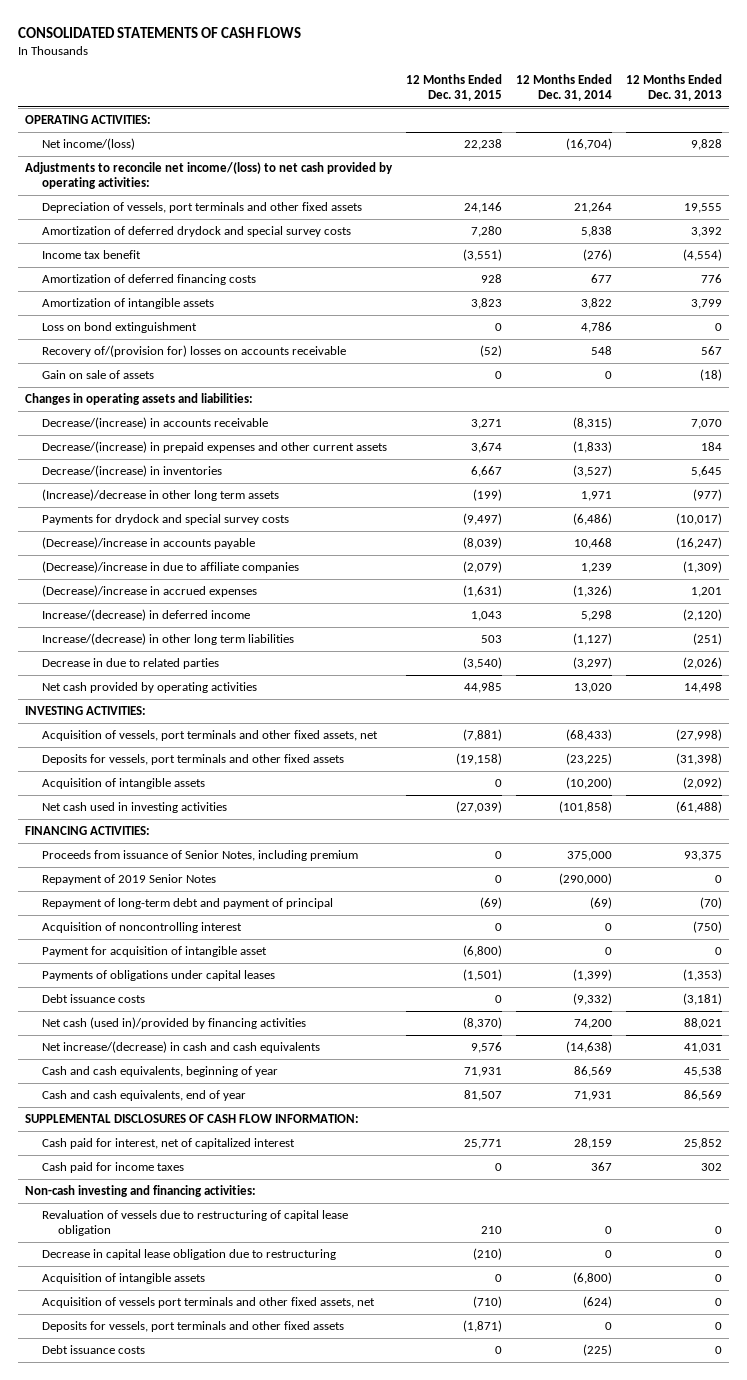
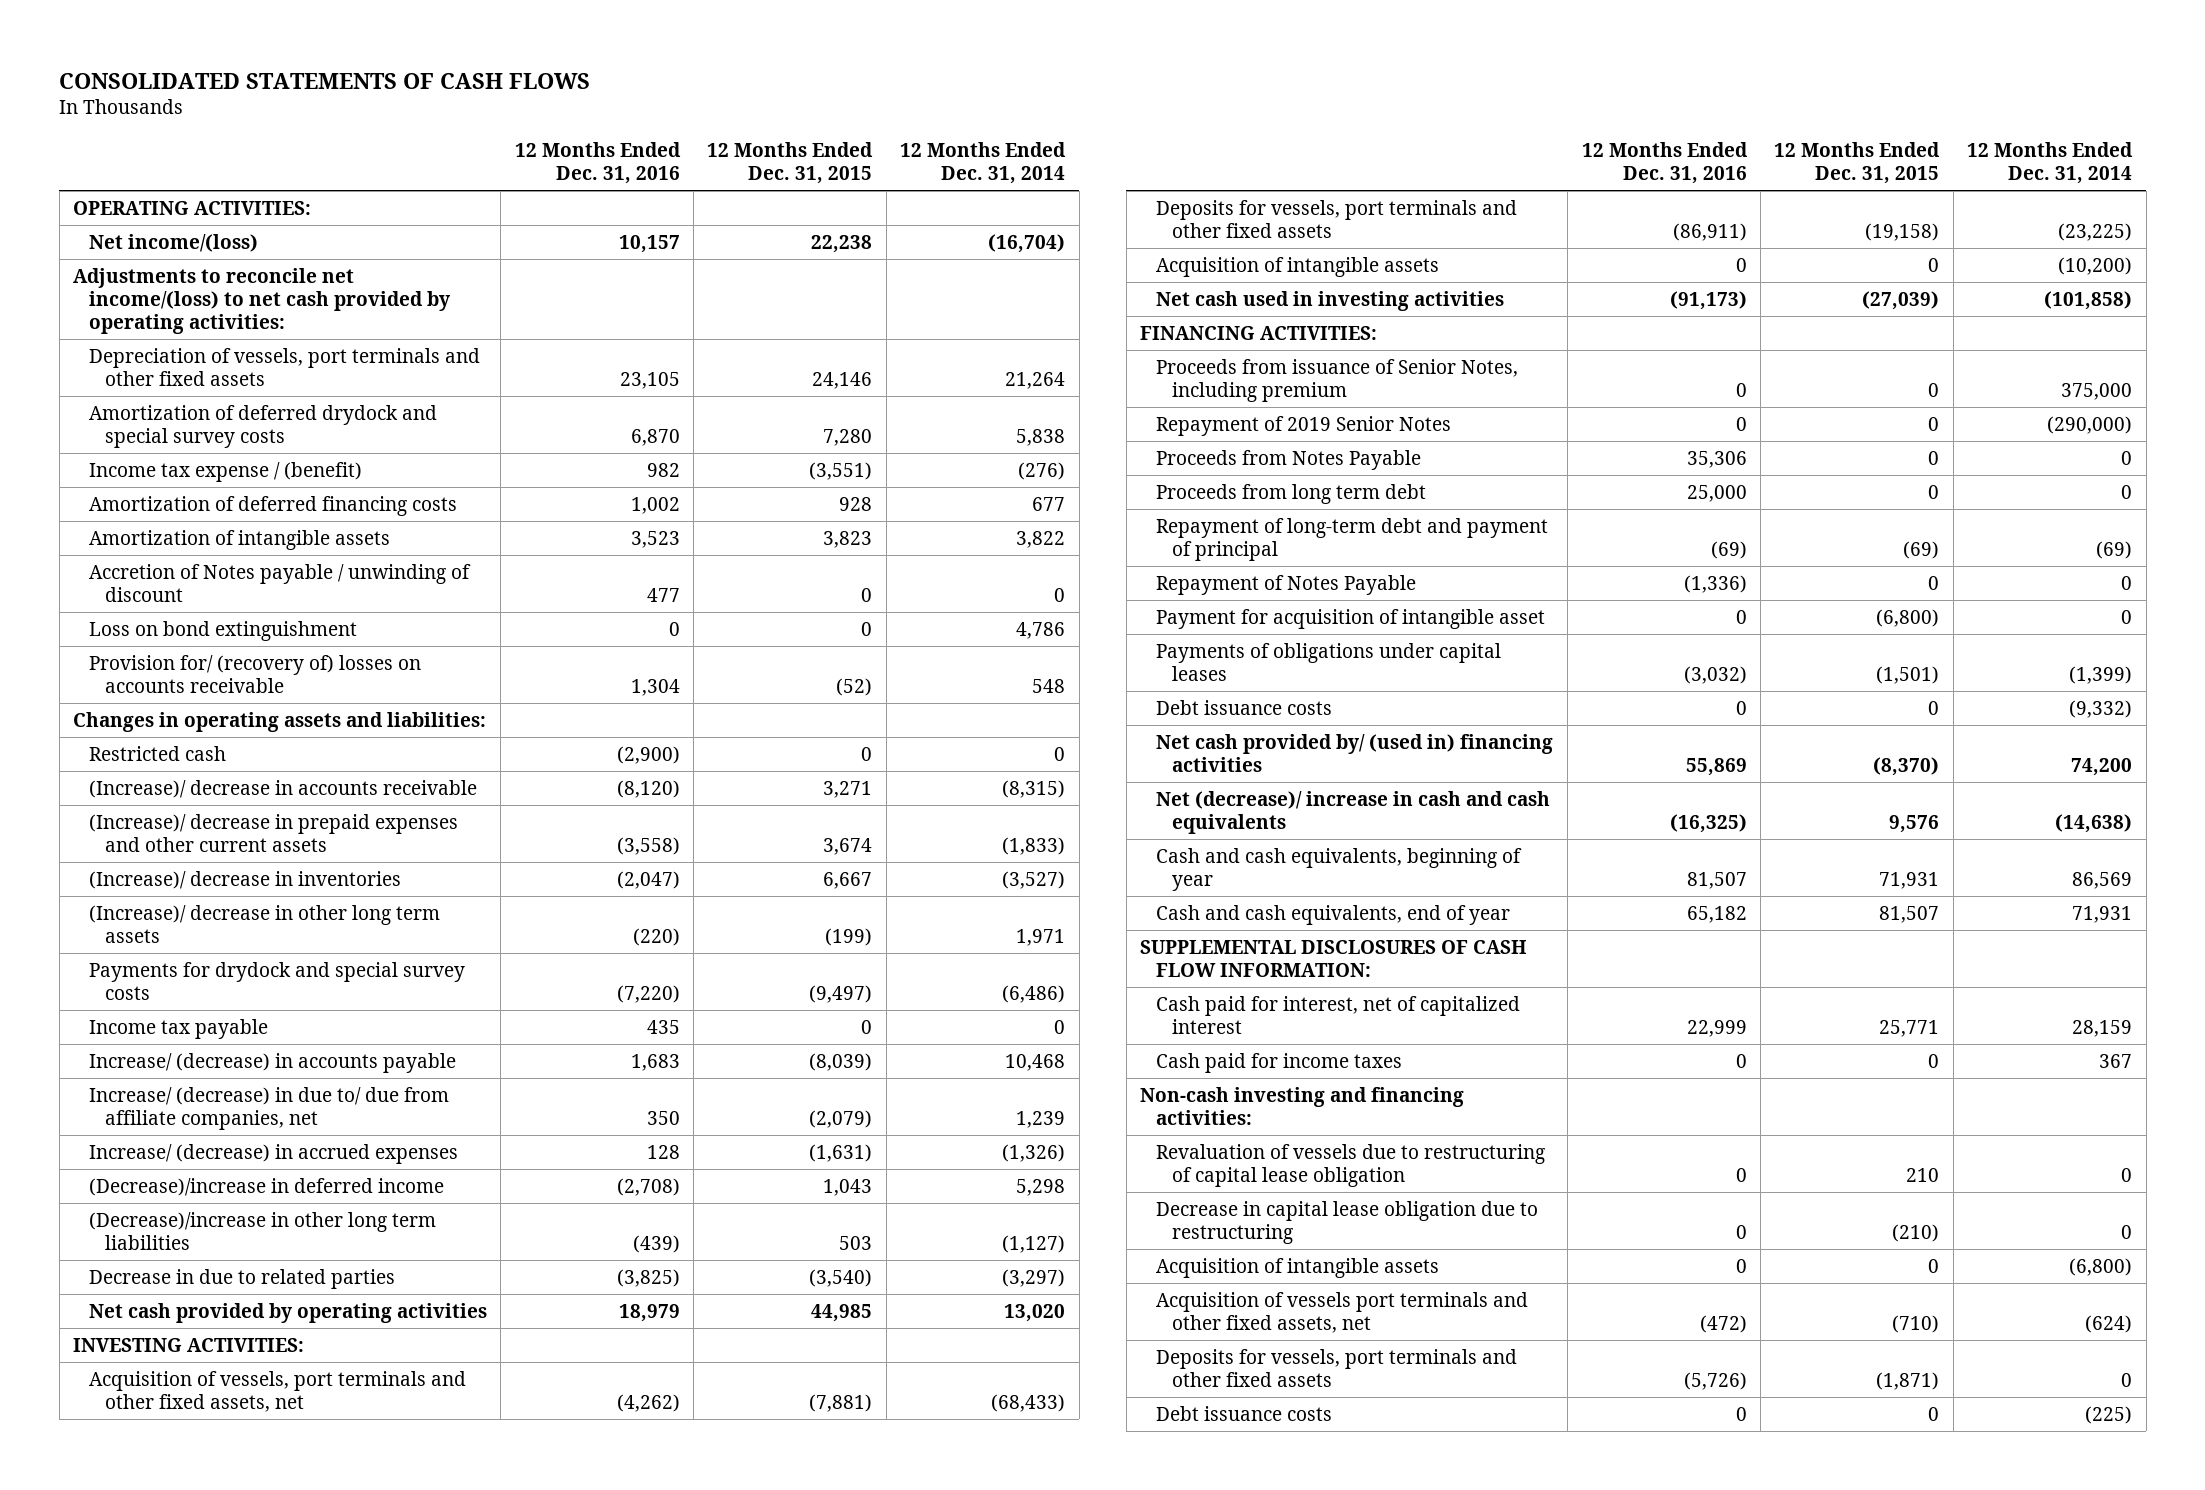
- | 12 Months Ended Dec. 31, 2015 | 12 Months Ended Dec. 31, 2014 | 12 Months Ended Dec. 31, 2013
+ | 12 Months Ended Dec. 31, 2016 | 12 Months Ended Dec. 31, 2015 | 12 Months Ended Dec. 31, 2014
- Income tax benefit | (3,551) | (276) | (4,554)
+ Income tax expense / (benefit) | 982 | (3,551) | (276)
+ Accretion of Notes payable / unwinding of discount | 477 | 0 | 0
- Recovery of/(provision for) losses on accounts receivable | (52) | 548 | 567
- Gain on sale of assets | 0 | 0 | (18)
+ Provision for/ (recovery of) losses on accounts receivable | 1,304 | (52) | 548
- Decrease/(increase) in accounts receivable | 3,271 | (8,315) | 7,070
- Decrease/(increase) in prepaid expenses and other current assets | 3,674 | (1,833) | 184
- Decrease/(increase) in inventories | 6,667 | (3,527) | 5,645
- (Increase)/decrease in other long term assets | (199) | 1,971 | (977)
+ Restricted cash | (2,900) | 0 | 0
+ (Increase)/ decrease in accounts receivable | (8,120) | 3,271 | (8,315)
+ (Increase)/ decrease in prepaid expenses and other current assets | (3,558) | 3,674 | (1,833)
+ (Increase)/ decrease in inventories | (2,047) | 6,667 | (3,527)
+ (Increase)/ decrease in other long term assets | (220) | (199) | 1,971
- (Decrease)/increase in accounts payable | (8,039) | 10,468 | (16,247)
- (Decrease)/increase in due to affiliate companies | (2,079) | 1,239 | (1,309)
- (Decrease)/increase in accrued expenses | (1,631) | (1,326) | 1,201
- Increase/(decrease) in deferred income | 1,043 | 5,298 | (2,120)
- Increase/(decrease) in other long term liabilities | 503 | (1,127) | (251)
+ Income tax payable | 435 | 0 | 0
+ Increase/ (decrease) in accounts payable | 1,683 | (8,039) | 10,468
+ Increase/ (decrease) in due to/ due from affiliate companies, net | 350 | (2,079) | 1,239
+ Increase/ (decrease) in accrued expenses | 128 | (1,631) | (1,326)
+ (Decrease)/increase in deferred income | (2,708) | 1,043 | 5,298
+ (Decrease)/increase in other long term liabilities | (439) | 503 | (1,127)
+ Proceeds from Notes Payable | 35,306 | 0 | 0
+ Proceeds from long term debt | 25,000 | 0 | 0
- Acquisition of noncontrolling interest | 0 | 0 | (750)
+ Repayment of Notes Payable | (1,336) | 0 | 0
- Net cash (used in)/provided by financing activities | (8,370) | 74,200 | 88,021
- Net increase/(decrease) in cash and cash equivalents | 9,576 | (14,638) | 41,031
+ Net cash provided by/ (used in) financing activities | 55,869 | (8,370) | 74,200
+ Net (decrease)/ increase in cash and cash equivalents | (16,325) | 9,576 | (14,638)

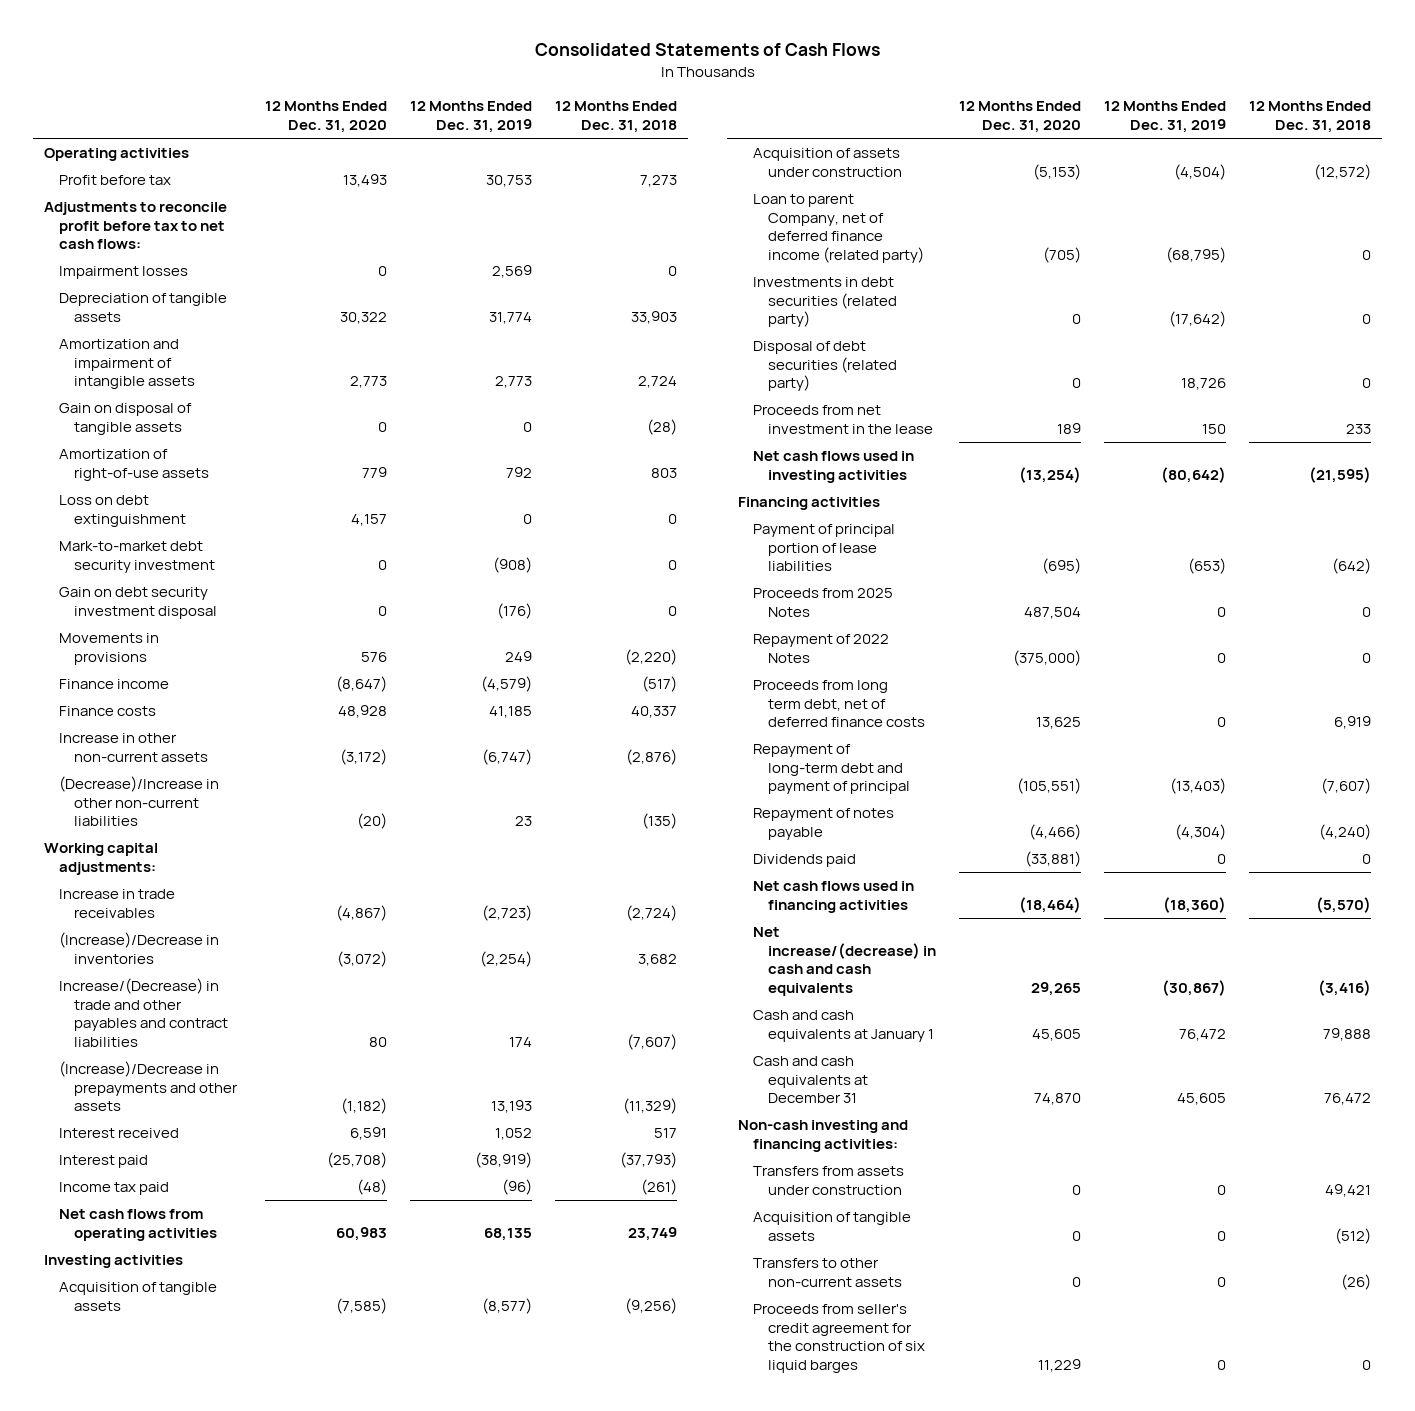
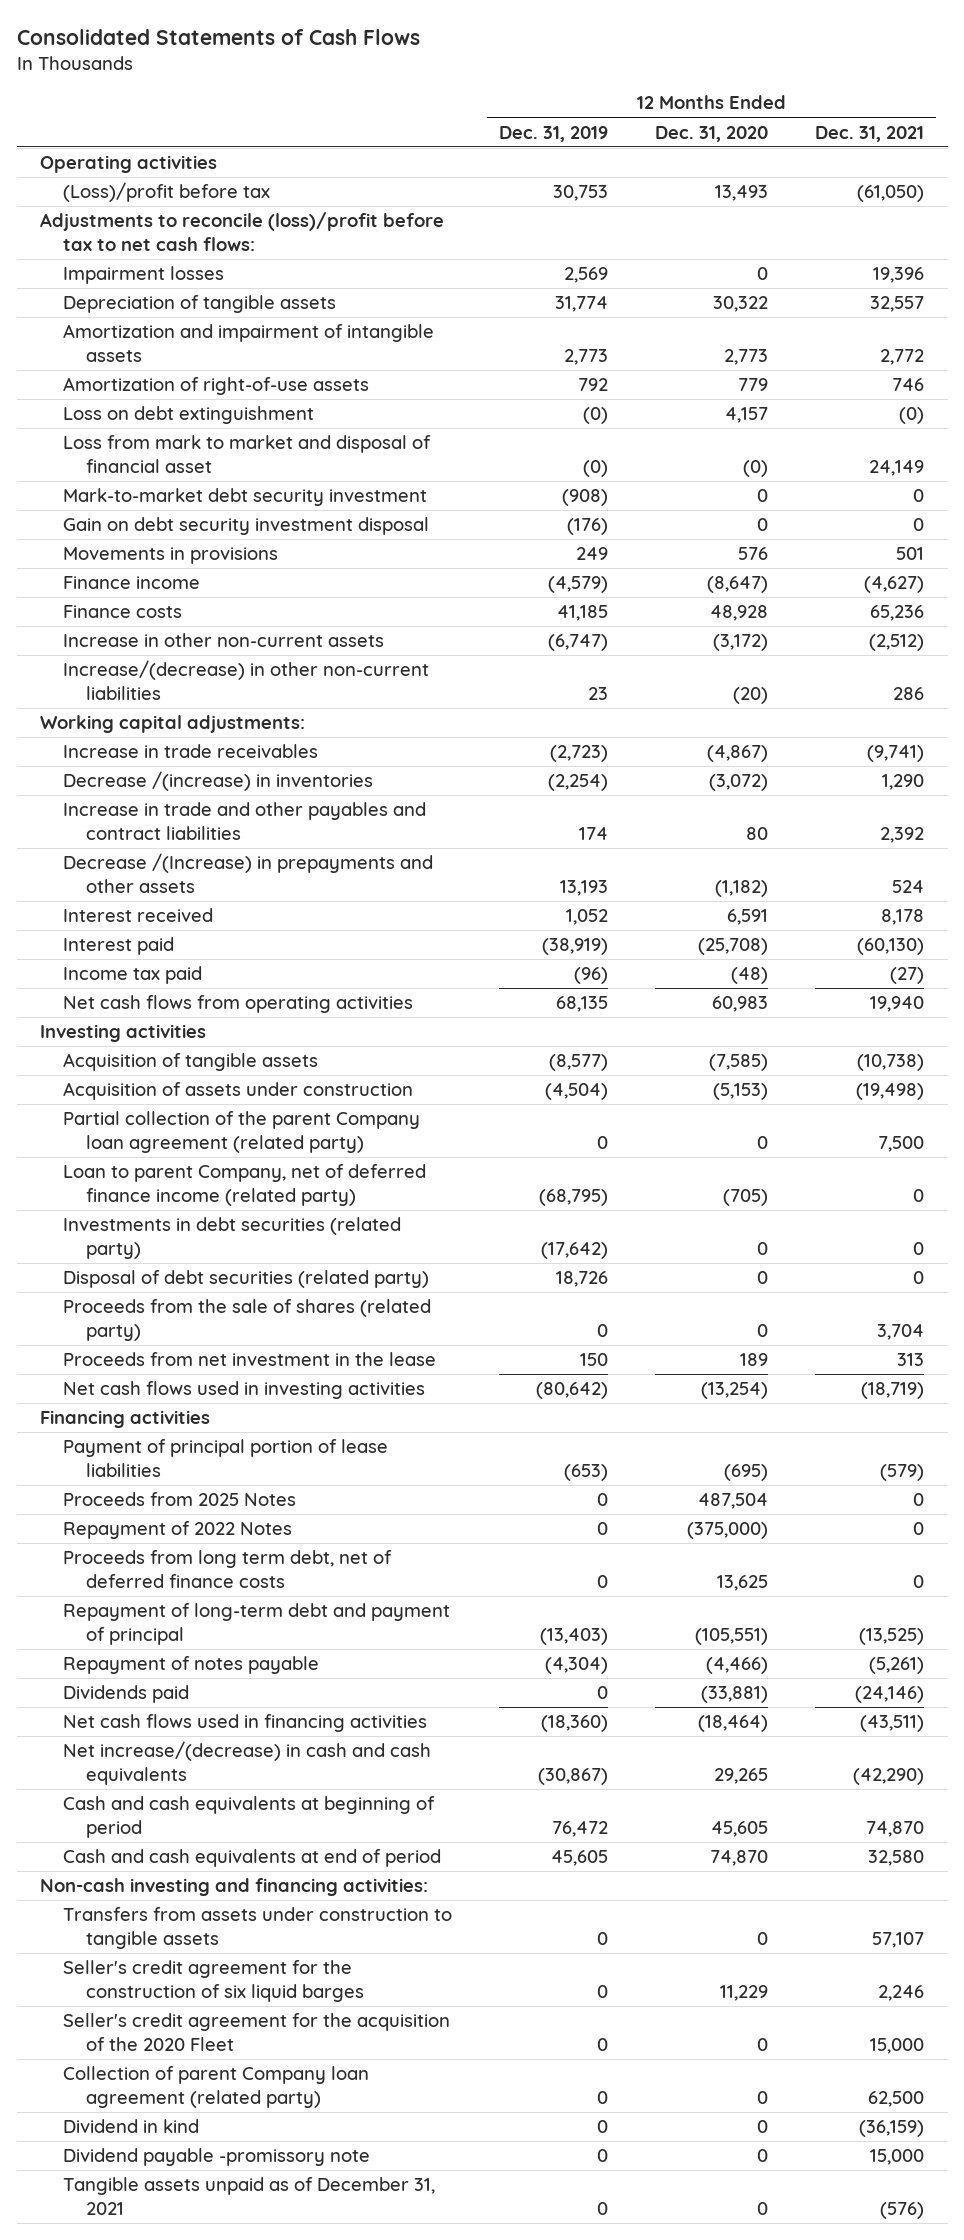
- | 12 Months Ended Dec. 31, 2020 | 12 Months Ended Dec. 31, 2019 | 12 Months Ended Dec. 31, 2018
+ | 12 Months Ended Dec. 31, 2019 | 12 Months Ended Dec. 31, 2020 | 12 Months Ended Dec. 31, 2021
- Profit before tax | 13,493 | 30,753 | 7,273
- Adjustments to reconcile profit before tax to net cash flows:
+ (Loss)/profit before tax | 30,753 | 13,493 | (61,050)
+ Adjustments to reconcile (loss)/profit before tax to net cash flows:
- Gain on disposal of tangible assets | 0 | 0 | (28)
- Loss on debt extinguishment | 4,157 | 0 | 0
+ Loss on debt extinguishment | (0) | 4,157 | (0)
+ Loss from mark to market and disposal of financial asset | (0) | (0) | 24,149
- (Decrease)/Increase in other non-current liabilities | (20) | 23 | (135)
+ Increase/(decrease) in other non-current liabilities | 23 | (20) | 286
- (Increase)/Decrease in inventories | (3,072) | (2,254) | 3,682
- Increase/(Decrease) in trade and other payables and contract liabilities | 80 | 174 | (7,607)
- (Increase)/Decrease in prepayments and other assets | (1,182) | 13,193 | (11,329)
+ Decrease /(increase) in inventories | (2,254) | (3,072) | 1,290
+ Increase in trade and other payables and contract liabilities | 174 | 80 | 2,392
+ Decrease /(Increase) in prepayments and other assets | 13,193 | (1,182) | 524
+ Partial collection of the parent Company loan agreement (related party) | 0 | 0 | 7,500
+ Proceeds from the sale of shares (related party) | 0 | 0 | 3,704
- Cash and cash equivalents at January 1 | 45,605 | 76,472 | 79,888
- Cash and cash equivalents at December 31 | 74,870 | 45,605 | 76,472
+ Cash and cash equivalents at beginning of period | 76,472 | 45,605 | 74,870
+ Cash and cash equivalents at end of period | 45,605 | 74,870 | 32,580
- Transfers from assets under construction | 0 | 0 | 49,421
- Acquisition of tangible assets | 0 | 0 | (512)
- Transfers to other non-current assets | 0 | 0 | (26)
- Proceeds from seller's credit agreement for the construction of six liquid barges | 11,229 | 0 | 0
+ Transfers from assets under construction to tangible assets | 0 | 0 | 57,107
+ Seller's credit agreement for the construction of six liquid barges | 0 | 11,229 | 2,246
+ Seller's credit agreement for the acquisition of the 2020 Fleet | 0 | 0 | 15,000
+ Collection of parent Company loan agreement (related party) | 0 | 0 | 62,500
+ Dividend in kind | 0 | 0 | (36,159)
+ Dividend payable -promissory note | 0 | 0 | 15,000
+ Tangible assets unpaid as of December 31, 2021 | 0 | 0 | (576)

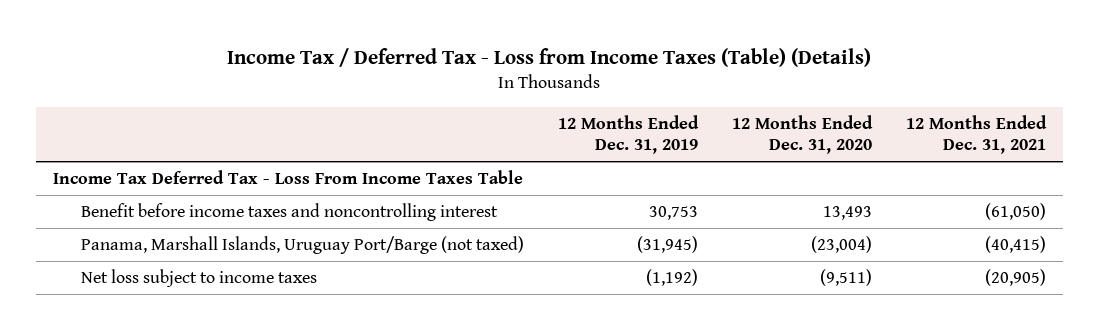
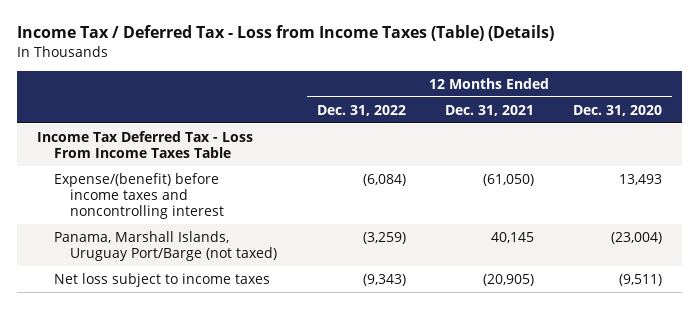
- | 12 Months Ended Dec. 31, 2019 | 12 Months Ended Dec. 31, 2020 | 12 Months Ended Dec. 31, 2021
+ | 12 Months Ended Dec. 31, 2022 | 12 Months Ended Dec. 31, 2021 | 12 Months Ended Dec. 31, 2020
- Benefit before income taxes and noncontrolling interest | 30,753 | 13,493 | (61,050)
- Panama, Marshall Islands, Uruguay Port/Barge (not taxed) | (31,945) | (23,004) | (40,415)
+ Expense/(benefit) before income taxes and noncontrolling interest | (6,084) | (61,050) | 13,493
+ Panama, Marshall Islands, Uruguay Port/Barge (not taxed) | (3,259) | 40,145 | (23,004)

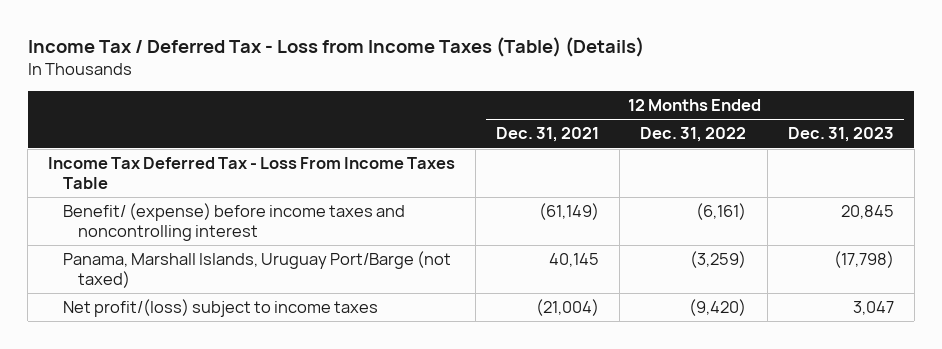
- | 12 Months Ended Dec. 31, 2022 | 12 Months Ended Dec. 31, 2021 | 12 Months Ended Dec. 31, 2020
+ | 12 Months Ended Dec. 31, 2021 | 12 Months Ended Dec. 31, 2022 | 12 Months Ended Dec. 31, 2023
- Expense/(benefit) before income taxes and noncontrolling interest | (6,084) | (61,050) | 13,493
+ Benefit/ (expense) before income taxes and noncontrolling interest | (61,149) | (6,161) | 20,845
- Net loss subject to income taxes | (9,343) | (20,905) | (9,511)
+ Net profit/(loss) subject to income taxes | (21,004) | (9,420) | 3,047

